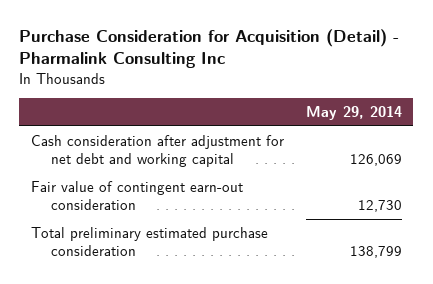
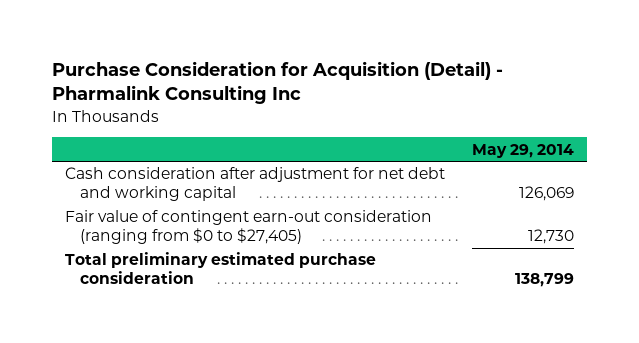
- Fair value of contingent earn-out consideration | 12,730
+ Fair value of contingent earn-out consideration (ranging from $0 to $27,405) | 12,730

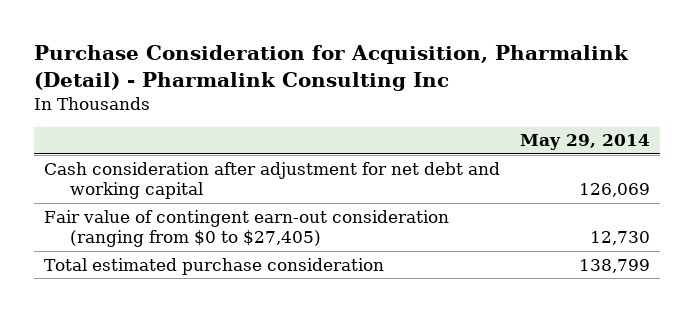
- Purchase Consideration for Acquisition (Detail) - Pharmalink Consulting Inc
+ Purchase Consideration for Acquisition, Pharmalink (Detail) - Pharmalink Consulting Inc
- Total preliminary estimated purchase consideration | 138,799
+ Total estimated purchase consideration | 138,799

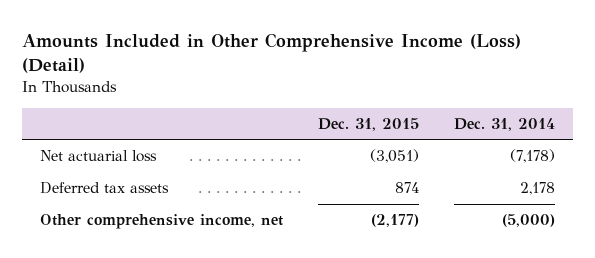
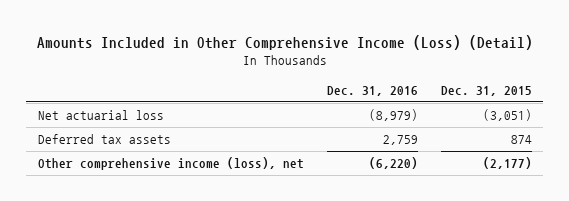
- | Dec. 31, 2015 | Dec. 31, 2014
+ | Dec. 31, 2016 | Dec. 31, 2015
- Other comprehensive income, net | (2,177) | (5,000)
+ Other comprehensive income (loss), net | (6,220) | (2,177)

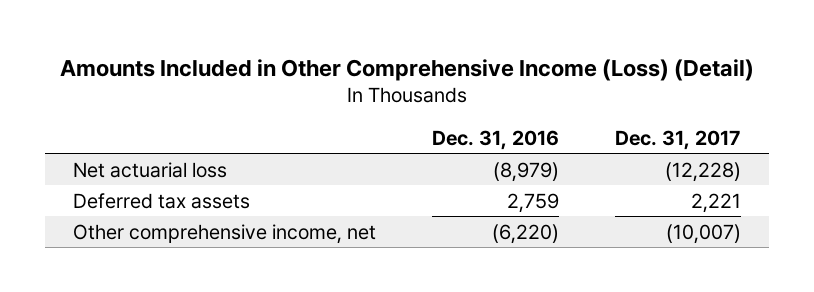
- | Dec. 31, 2016 | Dec. 31, 2015
+ | Dec. 31, 2016 | Dec. 31, 2017
- Other comprehensive income (loss), net | (6,220) | (2,177)
+ Other comprehensive income, net | (6,220) | (10,007)

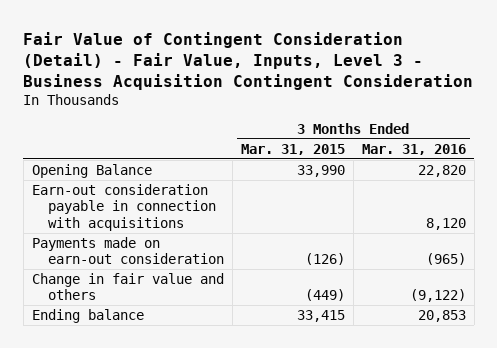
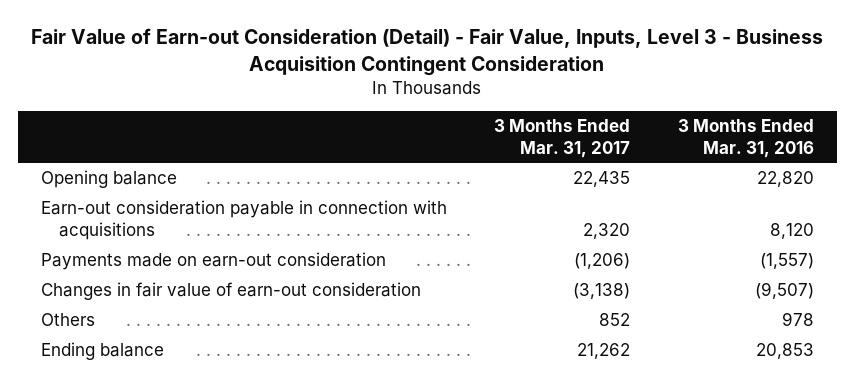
- Fair Value of Contingent Consideration (Detail) - Fair Value, Inputs, Level 3 - Business Acquisition Contingent Consideration
+ Fair Value of Earn-out Consideration (Detail) - Fair Value, Inputs, Level 3 - Business Acquisition Contingent Consideration
- | 3 Months Ended Mar. 31, 2015 | 3 Months Ended Mar. 31, 2016
+ | 3 Months Ended Mar. 31, 2017 | 3 Months Ended Mar. 31, 2016
- Opening Balance | 33,990 | 22,820
+ Opening balance | 22,435 | 22,820
- Payments made on earn-out consideration | (126) | (965)
- Change in fair value and others | (449) | (9,122)
+ Payments made on earn-out consideration | (1,206) | (1,557)
+ Changes in fair value of earn-out consideration | (3,138) | (9,507)
+ Others | 852 | 978

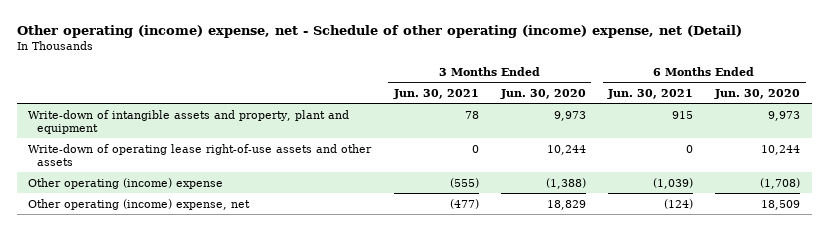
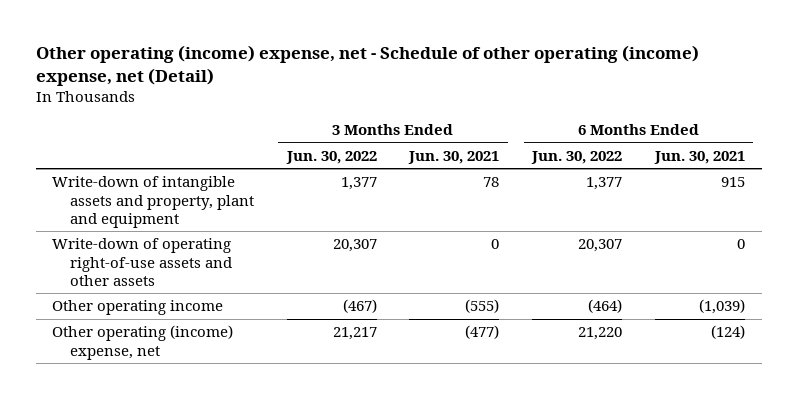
- | 3 Months Ended Jun. 30, 2021 | 3 Months Ended Jun. 30, 2020 | 6 Months Ended Jun. 30, 2021 | 6 Months Ended Jun. 30, 2020
+ | 3 Months Ended Jun. 30, 2022 | 3 Months Ended Jun. 30, 2021 | 6 Months Ended Jun. 30, 2022 | 6 Months Ended Jun. 30, 2021
- Write-down of operating lease right-of-use assets and other assets | 0 | 10,244 | 0 | 10,244
- Other operating (income) expense | (555) | (1,388) | (1,039) | (1,708)
+ Write-down of operating right-of-use assets and other assets | 20,307 | 0 | 20,307 | 0
+ Other operating income | (467) | (555) | (464) | (1,039)

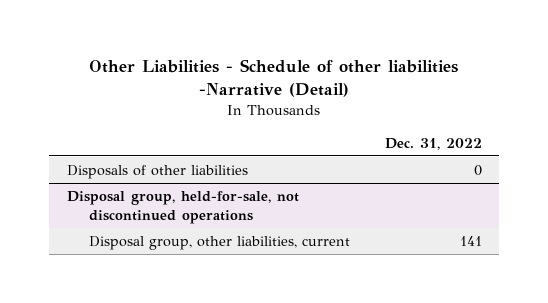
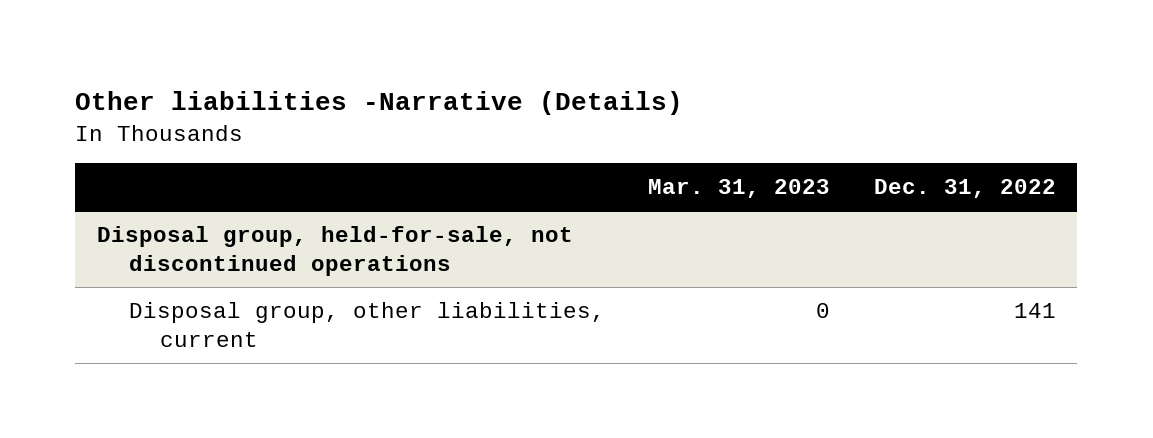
- Other Liabilities - Schedule of other liabilities -Narrative (Detail)
+ Other liabilities -Narrative (Details)
- | Dec. 31, 2022
+ | Mar. 31, 2023 | Dec. 31, 2022
- Disposals of other liabilities | 0

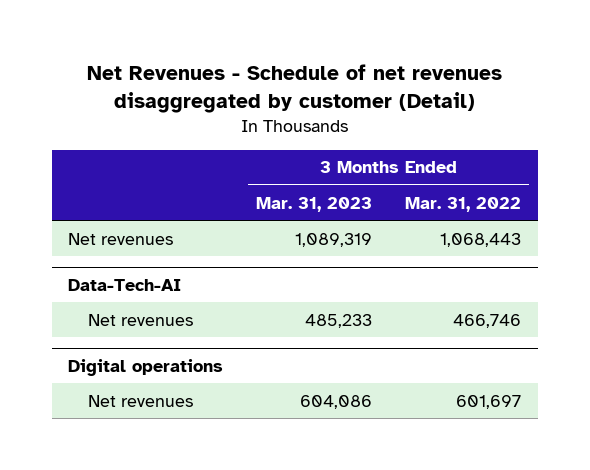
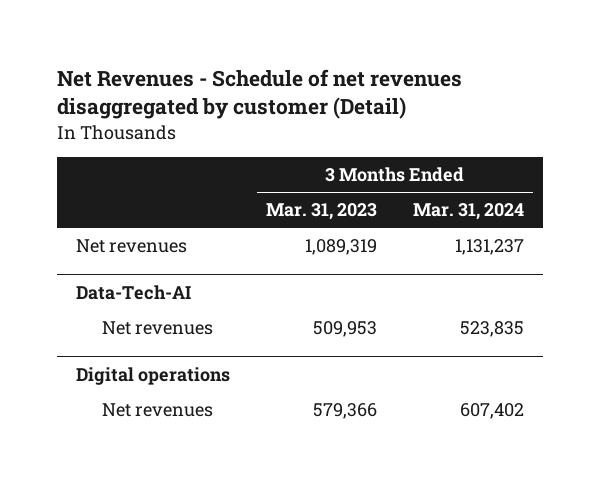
- | 3 Months Ended Mar. 31, 2023 | 3 Months Ended Mar. 31, 2022
+ | 3 Months Ended Mar. 31, 2023 | 3 Months Ended Mar. 31, 2024
@ Data-Tech-AI
- Net revenues | 485,233 | 466,746
+ Net revenues | 509,953 | 523,835
@ Digital operations
- Net revenues | 604,086 | 601,697
+ Net revenues | 579,366 | 607,402

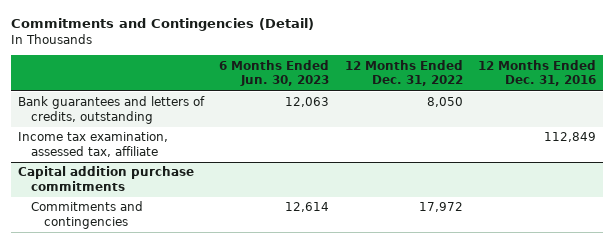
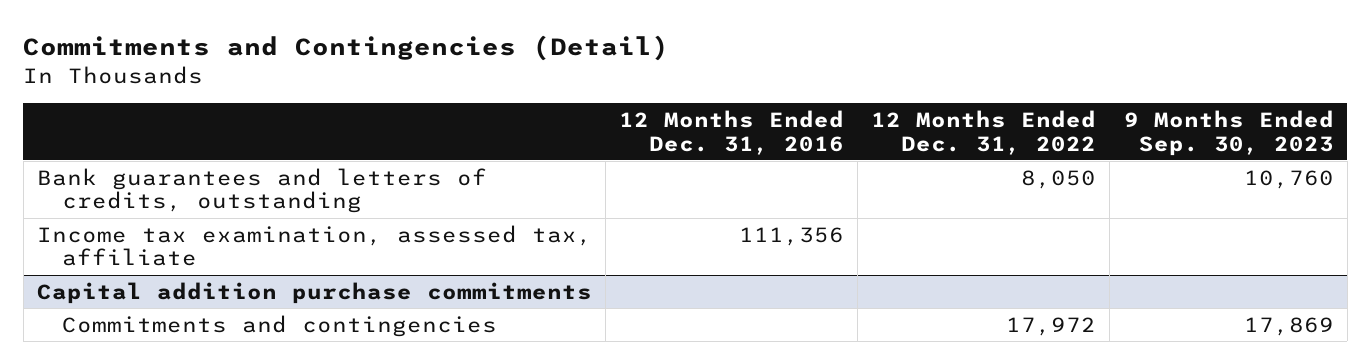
- | 6 Months Ended Jun. 30, 2023 | 12 Months Ended Dec. 31, 2022 | 12 Months Ended Dec. 31, 2016
+ | 12 Months Ended Dec. 31, 2016 | 12 Months Ended Dec. 31, 2022 | 9 Months Ended Sep. 30, 2023
- Income tax examination, assessed tax, affiliate | | | 112,849
+ Income tax examination, assessed tax, affiliate | 111,356 | |

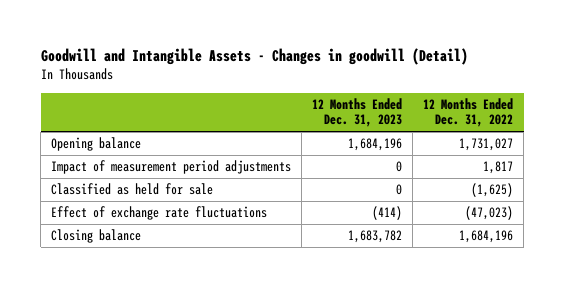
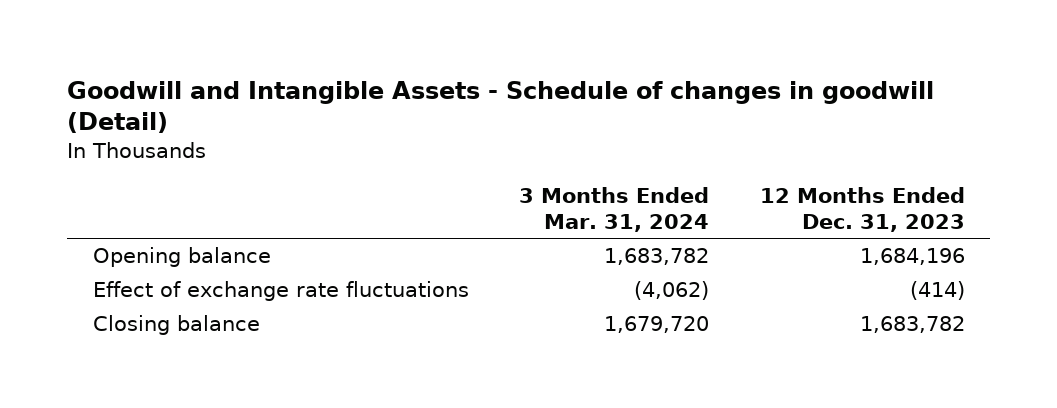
- Goodwill and Intangible Assets - Changes in goodwill (Detail)
+ Goodwill and Intangible Assets - Schedule of changes in goodwill (Detail)
- | 12 Months Ended Dec. 31, 2023 | 12 Months Ended Dec. 31, 2022
+ | 3 Months Ended Mar. 31, 2024 | 12 Months Ended Dec. 31, 2023
- Impact of measurement period adjustments | 0 | 1,817
- Classified as held for sale | 0 | (1,625)

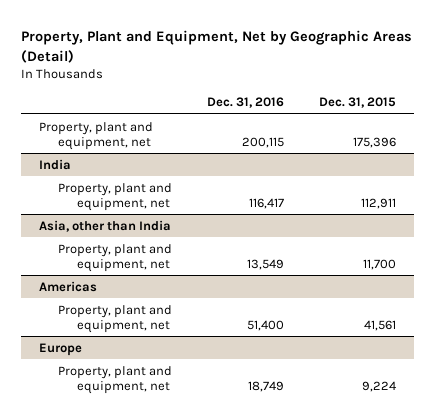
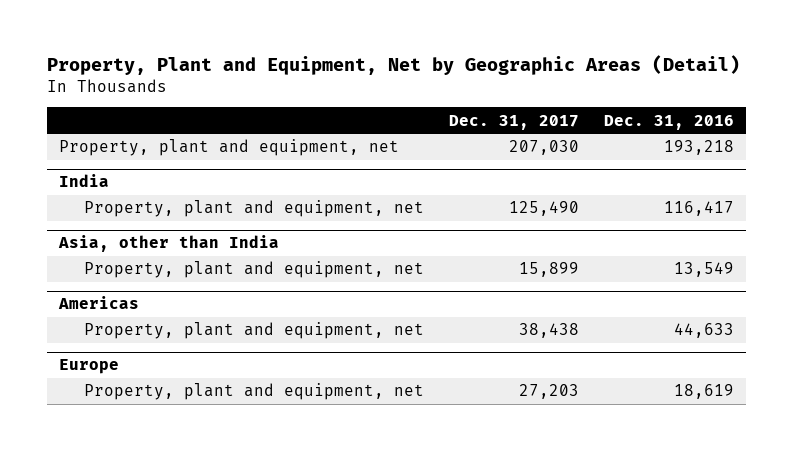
- | Dec. 31, 2016 | Dec. 31, 2015
+ | Dec. 31, 2017 | Dec. 31, 2016
- Property, plant and equipment, net | 200,115 | 175,396
+ Property, plant and equipment, net | 207,030 | 193,218
@ Americas
- Property, plant and equipment, net | 51,400 | 41,561
+ Property, plant and equipment, net | 38,438 | 44,633
@ Europe
- Property, plant and equipment, net | 18,749 | 9,224
+ Property, plant and equipment, net | 27,203 | 18,619

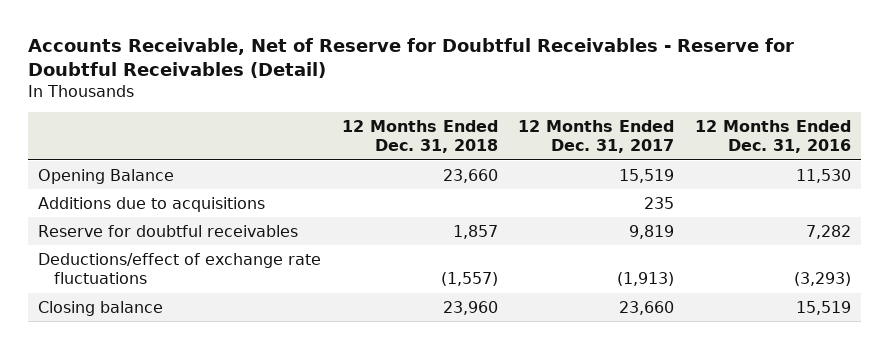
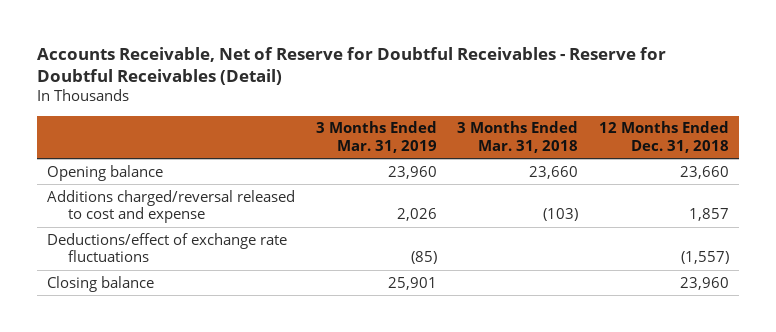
- | 12 Months Ended Dec. 31, 2018 | 12 Months Ended Dec. 31, 2017 | 12 Months Ended Dec. 31, 2016
+ | 3 Months Ended Mar. 31, 2019 | 3 Months Ended Mar. 31, 2018 | 12 Months Ended Dec. 31, 2018
- Opening Balance | 23,660 | 15,519 | 11,530
- Additions due to acquisitions | | 235 |
- Reserve for doubtful receivables | 1,857 | 9,819 | 7,282
+ Opening balance | 23,960 | 23,660 | 23,660
+ Additions charged/reversal released to cost and expense | 2,026 | (103) | 1,857

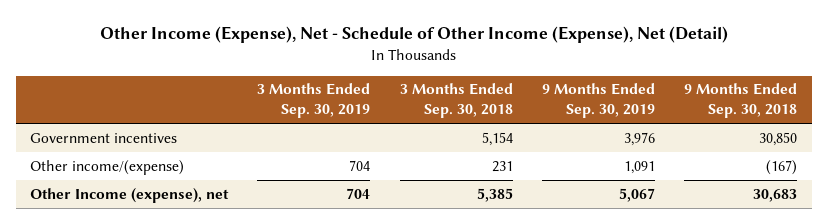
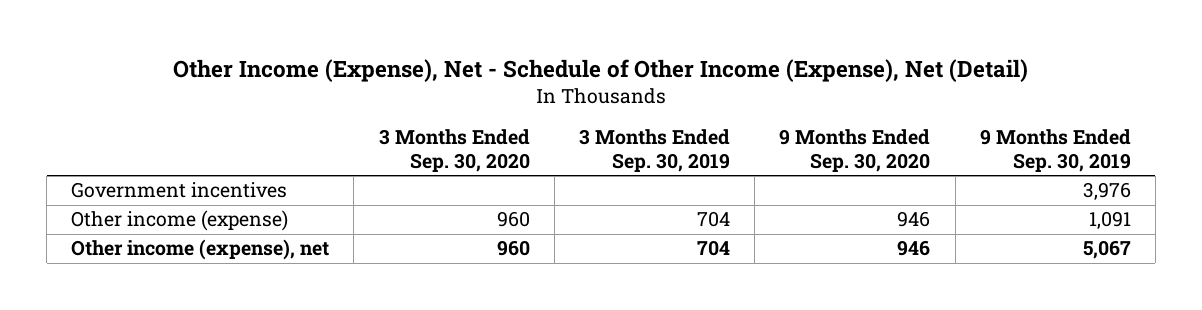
- | 3 Months Ended Sep. 30, 2019 | 3 Months Ended Sep. 30, 2018 | 9 Months Ended Sep. 30, 2019 | 9 Months Ended Sep. 30, 2018
+ | 3 Months Ended Sep. 30, 2020 | 3 Months Ended Sep. 30, 2019 | 9 Months Ended Sep. 30, 2020 | 9 Months Ended Sep. 30, 2019
- Other income/(expense) | 704 | 231 | 1,091 | (167)
- Other Income (expense), net | 704 | 5,385 | 5,067 | 30,683
+ Other income (expense) | 960 | 704 | 946 | 1,091
+ Other income (expense), net | 960 | 704 | 946 | 5,067

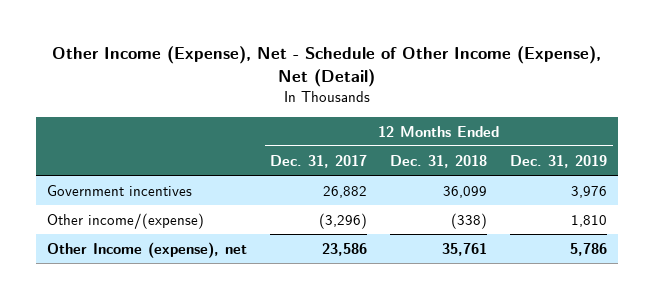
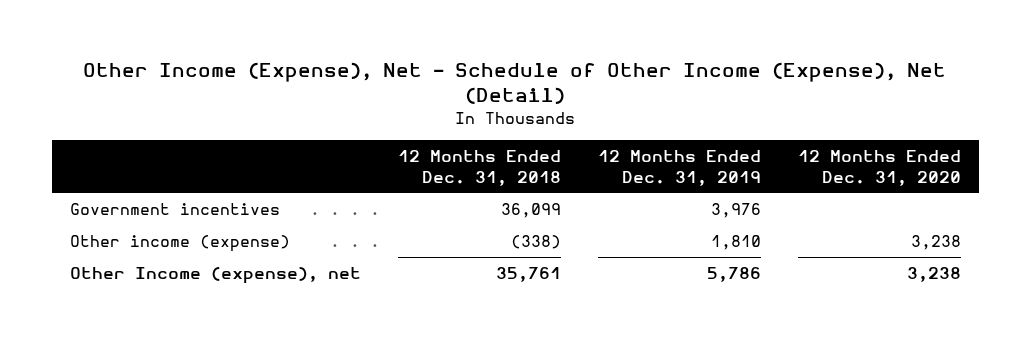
- | 12 Months Ended Dec. 31, 2017 | 12 Months Ended Dec. 31, 2018 | 12 Months Ended Dec. 31, 2019
+ | 12 Months Ended Dec. 31, 2018 | 12 Months Ended Dec. 31, 2019 | 12 Months Ended Dec. 31, 2020
- Other income/(expense) | (3,296) | (338) | 1,810
+ Other income (expense) | (338) | 1,810 | 3,238

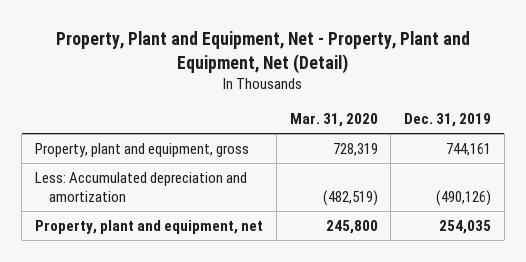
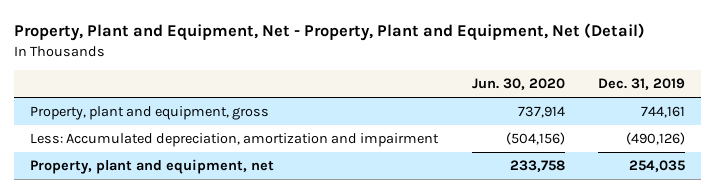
- | Mar. 31, 2020 | Dec. 31, 2019
+ | Jun. 30, 2020 | Dec. 31, 2019
- Less: Accumulated depreciation and amortization | (482,519) | (490,126)
+ Less: Accumulated depreciation, amortization and impairment | (504,156) | (490,126)

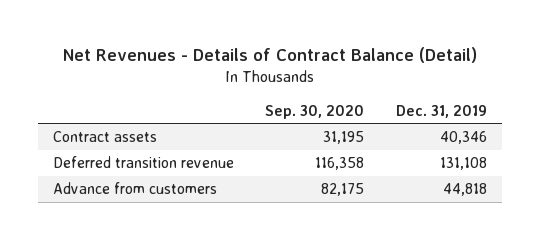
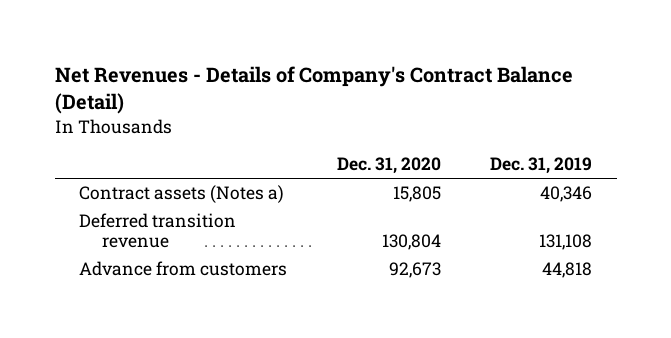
- Net Revenues - Details of Contract Balance (Detail)
+ Net Revenues - Details of Company's Contract Balance (Detail)
- | Sep. 30, 2020 | Dec. 31, 2019
+ | Dec. 31, 2020 | Dec. 31, 2019
- Contract assets | 31,195 | 40,346
+ Contract assets (Notes a) | 15,805 | 40,346

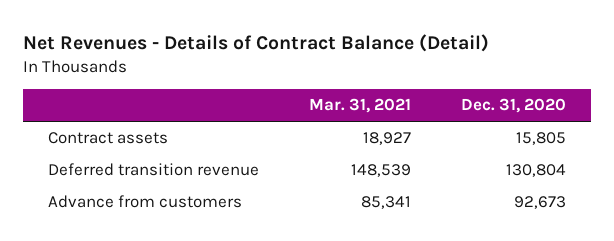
- Net Revenues - Details of Company's Contract Balance (Detail)
+ Net Revenues - Details of Contract Balance (Detail)
- | Dec. 31, 2020 | Dec. 31, 2019
+ | Mar. 31, 2021 | Dec. 31, 2020
- Contract assets (Notes a) | 15,805 | 40,346
+ Contract assets | 18,927 | 15,805

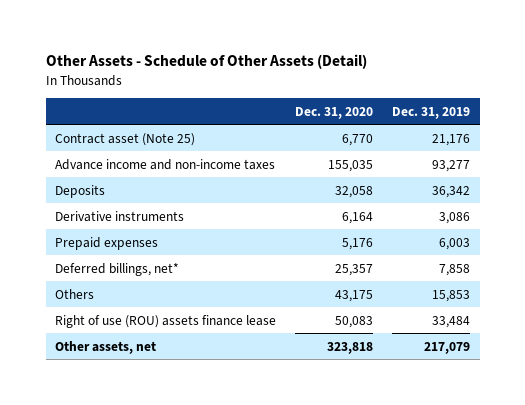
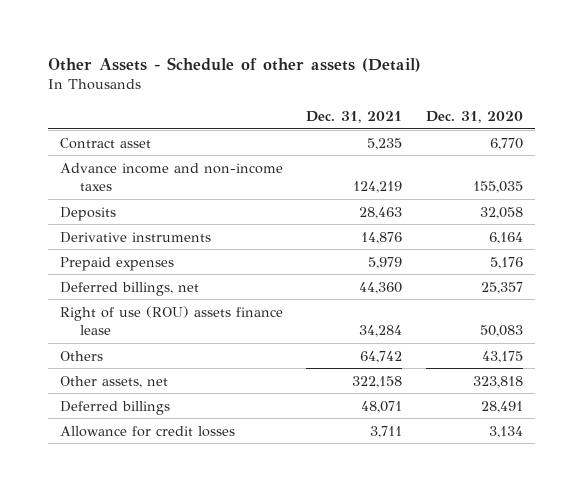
- Other Assets - Schedule of Other Assets (Detail)
+ Other Assets - Schedule of other assets (Detail)
- | Dec. 31, 2020 | Dec. 31, 2019
+ | Dec. 31, 2021 | Dec. 31, 2020
- Contract asset (Note 25) | 6,770 | 21,176
+ Contract asset | 5,235 | 6,770
- Deferred billings, net* | 25,357 | 7,858
+ Deferred billings, net | 44,360 | 25,357
moved down: Others | 64,742 | 43,175
+ Deferred billings | 48,071 | 28,491
+ Allowance for credit losses | 3,711 | 3,134

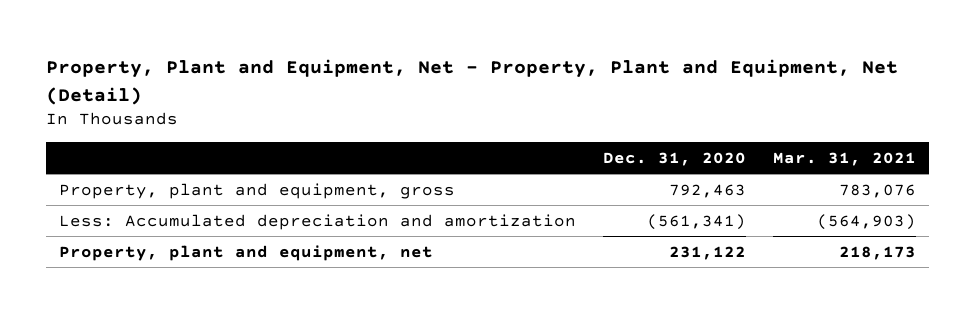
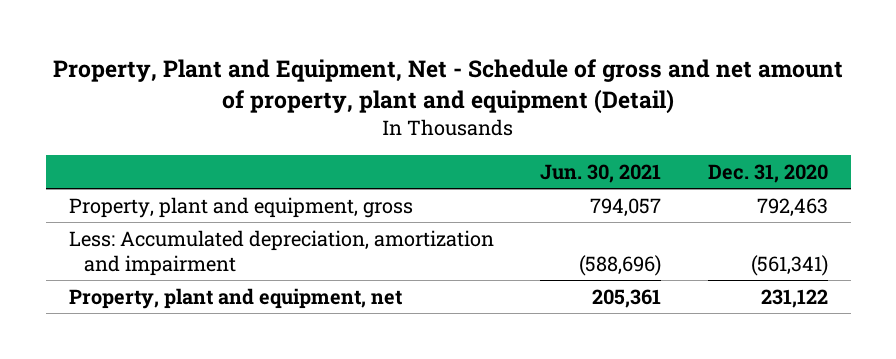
- Property, Plant and Equipment, Net - Property, Plant and Equipment, Net (Detail)
+ Property, Plant and Equipment, Net - Schedule of gross and net amount of property, plant and equipment (Detail)
- | Dec. 31, 2020 | Mar. 31, 2021
+ | Jun. 30, 2021 | Dec. 31, 2020
- Less: Accumulated depreciation and amortization | (561,341) | (564,903)
+ Less: Accumulated depreciation, amortization and impairment | (588,696) | (561,341)

